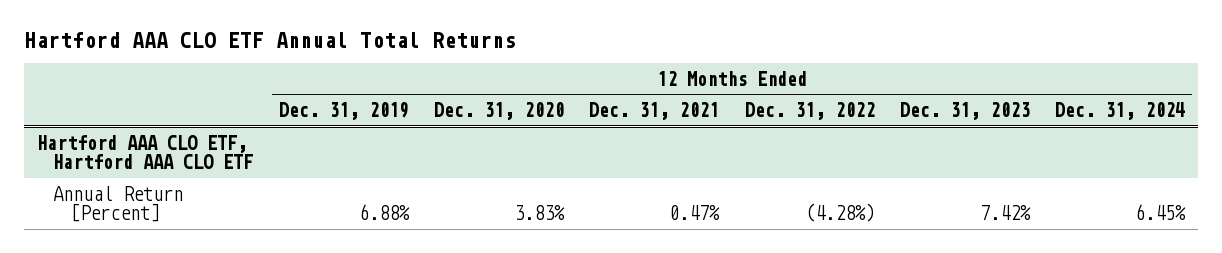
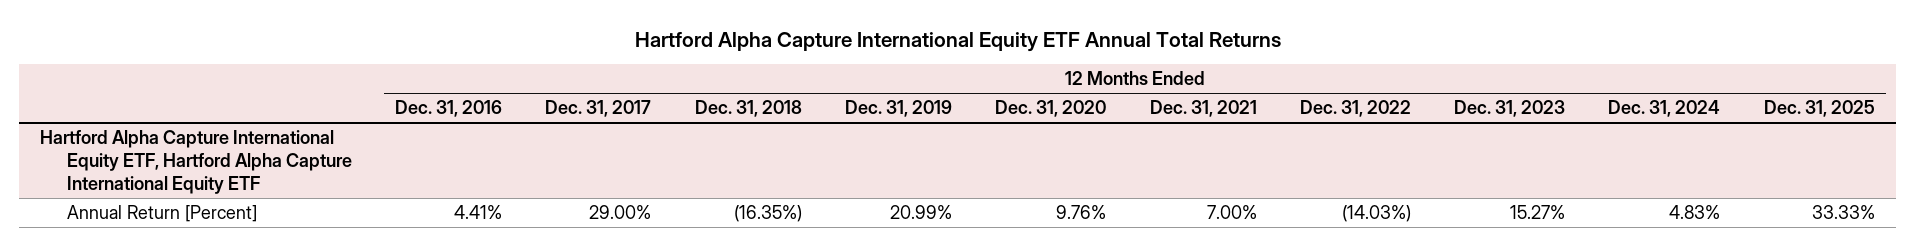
- Hartford AAA CLO ETF Annual Total Returns
+ Hartford Alpha Capture International Equity ETF Annual Total Returns
- | 12 Months Ended Dec. 31, 2019 | 12 Months Ended Dec. 31, 2020 | 12 Months Ended Dec. 31, 2021 | 12 Months Ended Dec. 31, 2022 | 12 Months Ended Dec. 31, 2023 | 12 Months Ended Dec. 31, 2024
+ | 12 Months Ended Dec. 31, 2016 | 12 Months Ended Dec. 31, 2017 | 12 Months Ended Dec. 31, 2018 | 12 Months Ended Dec. 31, 2019 | 12 Months Ended Dec. 31, 2020 | 12 Months Ended Dec. 31, 2021 | 12 Months Ended Dec. 31, 2022 | 12 Months Ended Dec. 31, 2023 | 12 Months Ended Dec. 31, 2024 | 12 Months Ended Dec. 31, 2025
- Hartford AAA CLO ETF, Hartford AAA CLO ETF
- Annual Return [Percent] | 6.88% | 3.83% | 0.47% | (4.28%) | 7.42% | 6.45%
+ Hartford Alpha Capture International Equity ETF, Hartford Alpha Capture International Equity ETF
+ Annual Return [Percent] | 4.41% | 29.00% | (16.35%) | 20.99% | 9.76% | 7.00% | (14.03%) | 15.27% | 4.83% | 33.33%

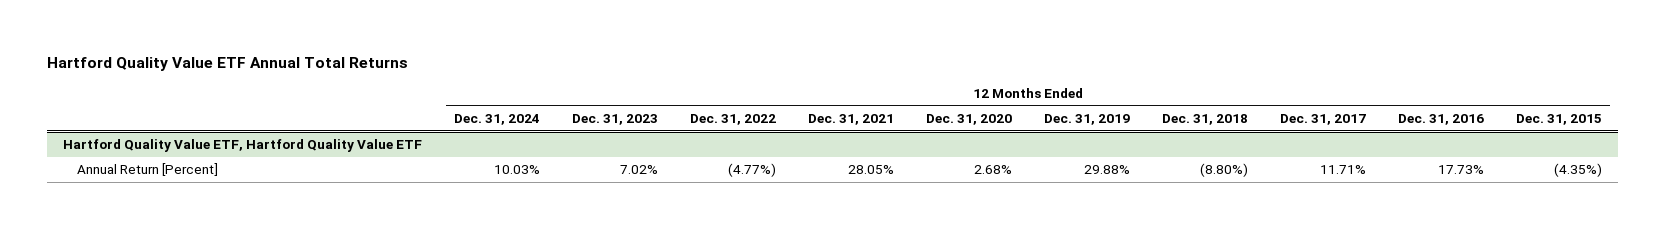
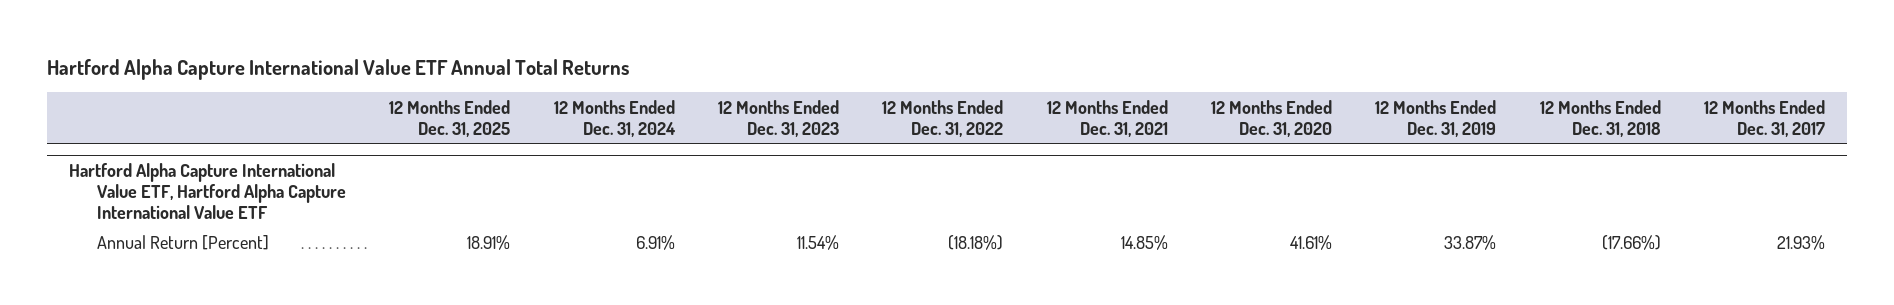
- Hartford Quality Value ETF Annual Total Returns
+ Hartford Alpha Capture International Value ETF Annual Total Returns
- | 12 Months Ended Dec. 31, 2024 | 12 Months Ended Dec. 31, 2023 | 12 Months Ended Dec. 31, 2022 | 12 Months Ended Dec. 31, 2021 | 12 Months Ended Dec. 31, 2020 | 12 Months Ended Dec. 31, 2019 | 12 Months Ended Dec. 31, 2018 | 12 Months Ended Dec. 31, 2017 | 12 Months Ended Dec. 31, 2016 | 12 Months Ended Dec. 31, 2015
+ | 12 Months Ended Dec. 31, 2025 | 12 Months Ended Dec. 31, 2024 | 12 Months Ended Dec. 31, 2023 | 12 Months Ended Dec. 31, 2022 | 12 Months Ended Dec. 31, 2021 | 12 Months Ended Dec. 31, 2020 | 12 Months Ended Dec. 31, 2019 | 12 Months Ended Dec. 31, 2018 | 12 Months Ended Dec. 31, 2017
- Hartford Quality Value ETF, Hartford Quality Value ETF
- Annual Return [Percent] | 10.03% | 7.02% | (4.77%) | 28.05% | 2.68% | 29.88% | (8.80%) | 11.71% | 17.73% | (4.35%)
+ Hartford Alpha Capture International Value ETF, Hartford Alpha Capture International Value ETF
+ Annual Return [Percent] | 18.91% | 6.91% | 11.54% | (18.18%) | 14.85% | 41.61% | 33.87% | (17.66%) | 21.93%

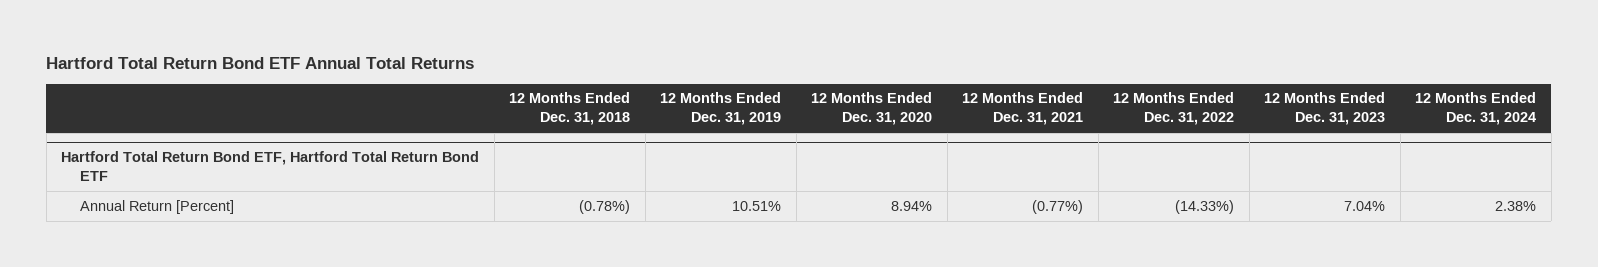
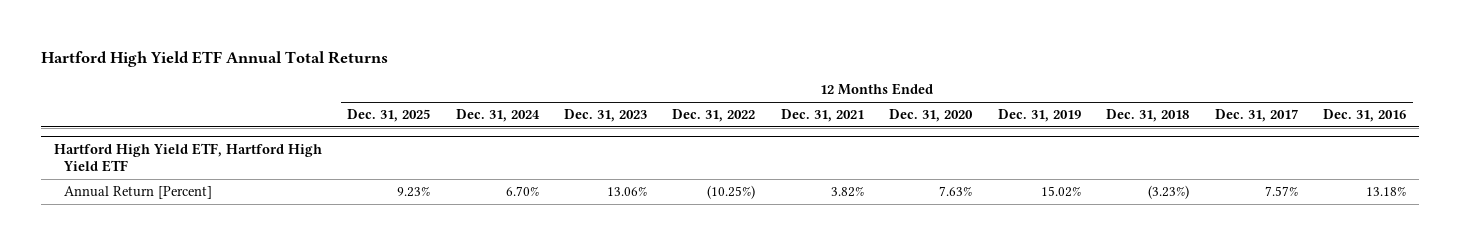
- Hartford Total Return Bond ETF Annual Total Returns
+ Hartford High Yield ETF Annual Total Returns
- | 12 Months Ended Dec. 31, 2018 | 12 Months Ended Dec. 31, 2019 | 12 Months Ended Dec. 31, 2020 | 12 Months Ended Dec. 31, 2021 | 12 Months Ended Dec. 31, 2022 | 12 Months Ended Dec. 31, 2023 | 12 Months Ended Dec. 31, 2024
+ | 12 Months Ended Dec. 31, 2025 | 12 Months Ended Dec. 31, 2024 | 12 Months Ended Dec. 31, 2023 | 12 Months Ended Dec. 31, 2022 | 12 Months Ended Dec. 31, 2021 | 12 Months Ended Dec. 31, 2020 | 12 Months Ended Dec. 31, 2019 | 12 Months Ended Dec. 31, 2018 | 12 Months Ended Dec. 31, 2017 | 12 Months Ended Dec. 31, 2016
- Hartford Total Return Bond ETF, Hartford Total Return Bond ETF
- Annual Return [Percent] | (0.78%) | 10.51% | 8.94% | (0.77%) | (14.33%) | 7.04% | 2.38%
+ Hartford High Yield ETF, Hartford High Yield ETF
+ Annual Return [Percent] | 9.23% | 6.70% | 13.06% | (10.25%) | 3.82% | 7.63% | 15.02% | (3.23%) | 7.57% | 13.18%

